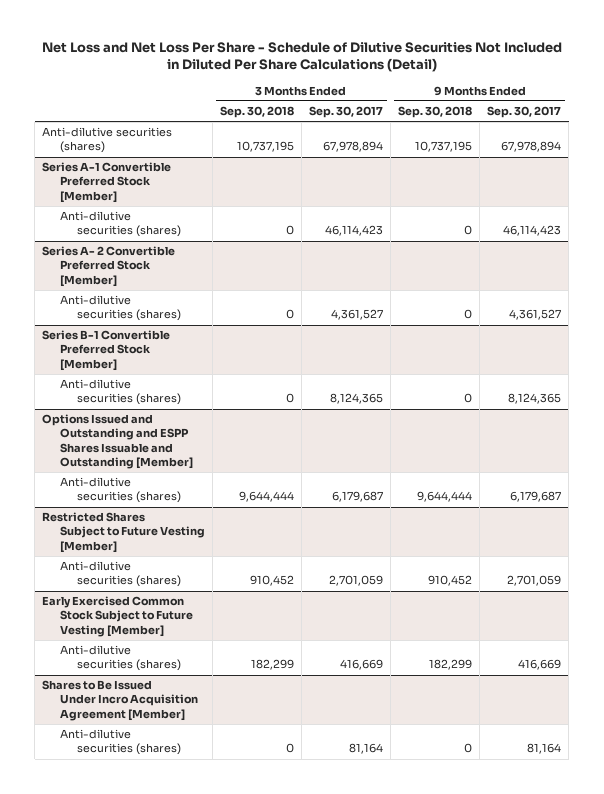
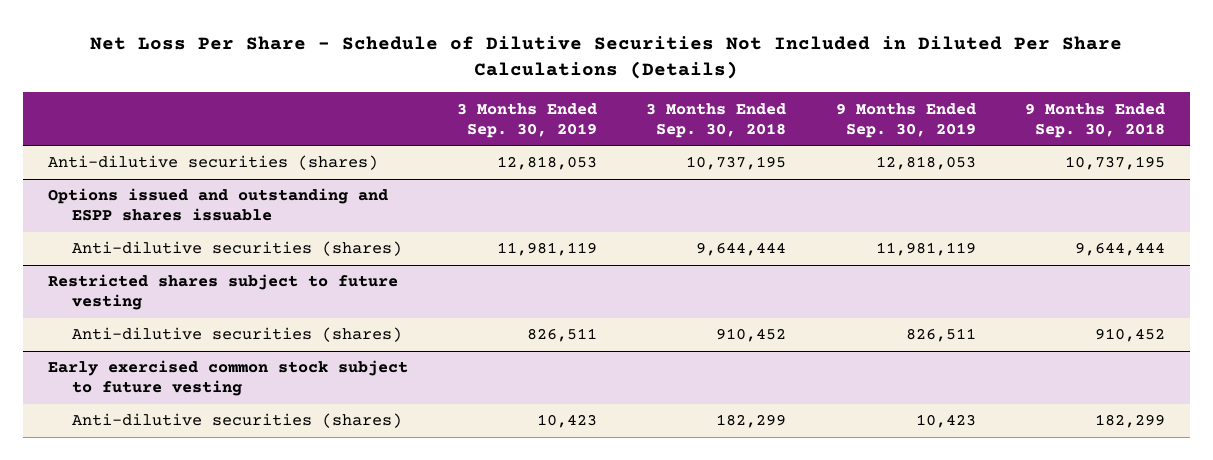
- Net Loss and Net Loss Per Share - Schedule of Dilutive Securities Not Included in Diluted Per Share Calculations (Detail)
+ Net Loss Per Share - Schedule of Dilutive Securities Not Included in Diluted Per Share Calculations (Details)
- | 3 Months Ended Sep. 30, 2018 | 3 Months Ended Sep. 30, 2017 | 9 Months Ended Sep. 30, 2018 | 9 Months Ended Sep. 30, 2017
+ | 3 Months Ended Sep. 30, 2019 | 3 Months Ended Sep. 30, 2018 | 9 Months Ended Sep. 30, 2019 | 9 Months Ended Sep. 30, 2018
- Series A-1 Convertible Preferred Stock [Member]
- Anti-dilutive securities (shares) | 0 | 46,114,423 | 0 | 46,114,423
- Series A- 2 Convertible Preferred Stock [Member]
- Anti-dilutive securities (shares) | 0 | 4,361,527 | 0 | 4,361,527
- Series B-1 Convertible Preferred Stock [Member]
- Anti-dilutive securities (shares) | 0 | 8,124,365 | 0 | 8,124,365
- Options Issued and Outstanding and ESPP Shares Issuable and Outstanding [Member]
+ Options issued and outstanding and ESPP shares issuable
- Restricted Shares Subject to Future Vesting [Member]
+ Restricted shares subject to future vesting
- Early Exercised Common Stock Subject to Future Vesting [Member]
+ Early exercised common stock subject to future vesting
- Shares to Be Issued Under Incro Acquisition Agreement [Member]
- Anti-dilutive securities (shares) | 0 | 81,164 | 0 | 81,164

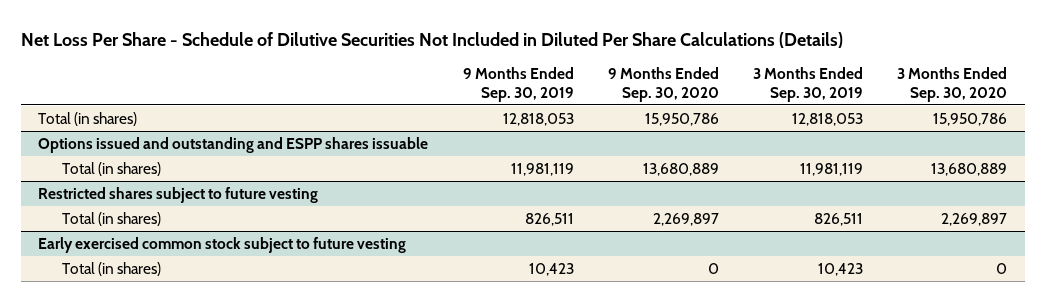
- | 3 Months Ended Sep. 30, 2019 | 3 Months Ended Sep. 30, 2018 | 9 Months Ended Sep. 30, 2019 | 9 Months Ended Sep. 30, 2018
+ | 9 Months Ended Sep. 30, 2019 | 9 Months Ended Sep. 30, 2020 | 3 Months Ended Sep. 30, 2019 | 3 Months Ended Sep. 30, 2020
- Anti-dilutive securities (shares) | 12,818,053 | 10,737,195 | 12,818,053 | 10,737,195
+ Total (in shares) | 12,818,053 | 15,950,786 | 12,818,053 | 15,950,786
@ Options issued and outstanding and ESPP shares issuable
- Anti-dilutive securities (shares) | 11,981,119 | 9,644,444 | 11,981,119 | 9,644,444
+ Total (in shares) | 11,981,119 | 13,680,889 | 11,981,119 | 13,680,889
@ Restricted shares subject to future vesting
- Anti-dilutive securities (shares) | 826,511 | 910,452 | 826,511 | 910,452
+ Total (in shares) | 826,511 | 2,269,897 | 826,511 | 2,269,897
@ Early exercised common stock subject to future vesting
- Anti-dilutive securities (shares) | 10,423 | 182,299 | 10,423 | 182,299
+ Total (in shares) | 10,423 | 0 | 10,423 | 0

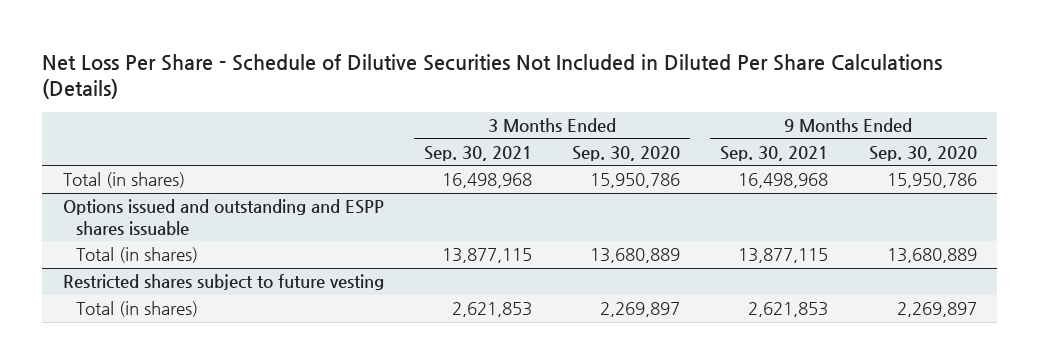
- | 9 Months Ended Sep. 30, 2019 | 9 Months Ended Sep. 30, 2020 | 3 Months Ended Sep. 30, 2019 | 3 Months Ended Sep. 30, 2020
+ | 3 Months Ended Sep. 30, 2021 | 3 Months Ended Sep. 30, 2020 | 9 Months Ended Sep. 30, 2021 | 9 Months Ended Sep. 30, 2020
- Early exercised common stock subject to future vesting
- Total (in shares) | 10,423 | 0 | 10,423 | 0

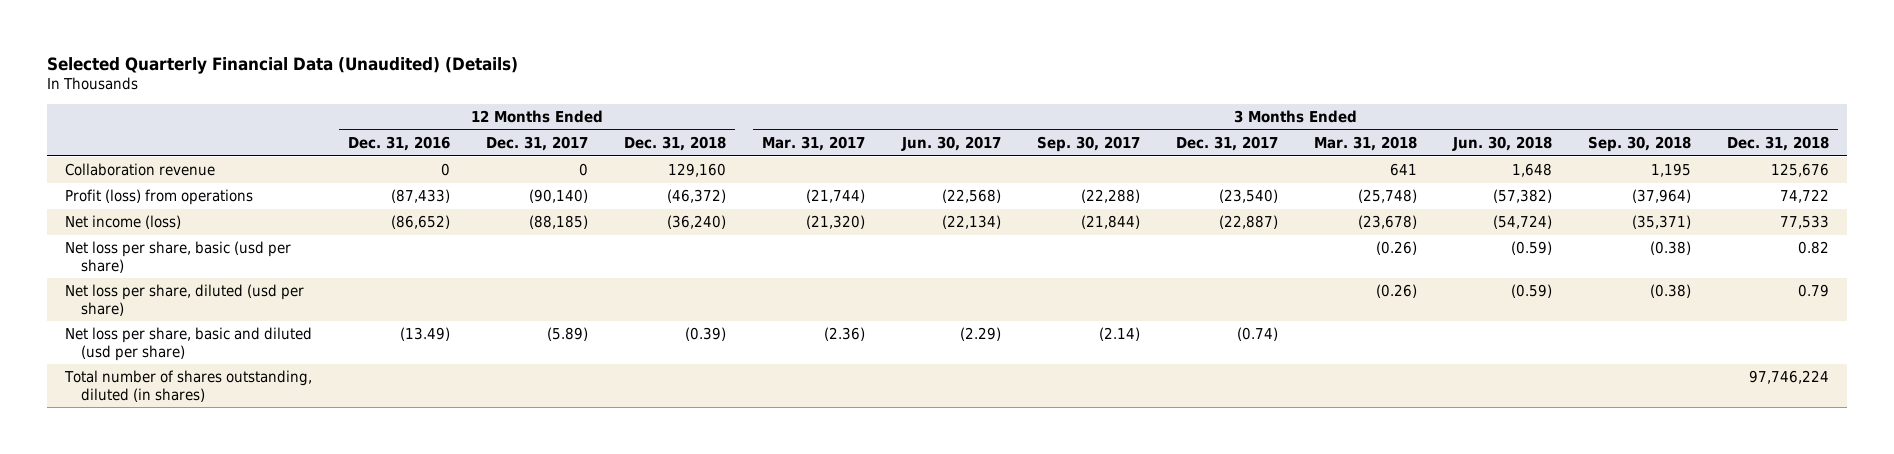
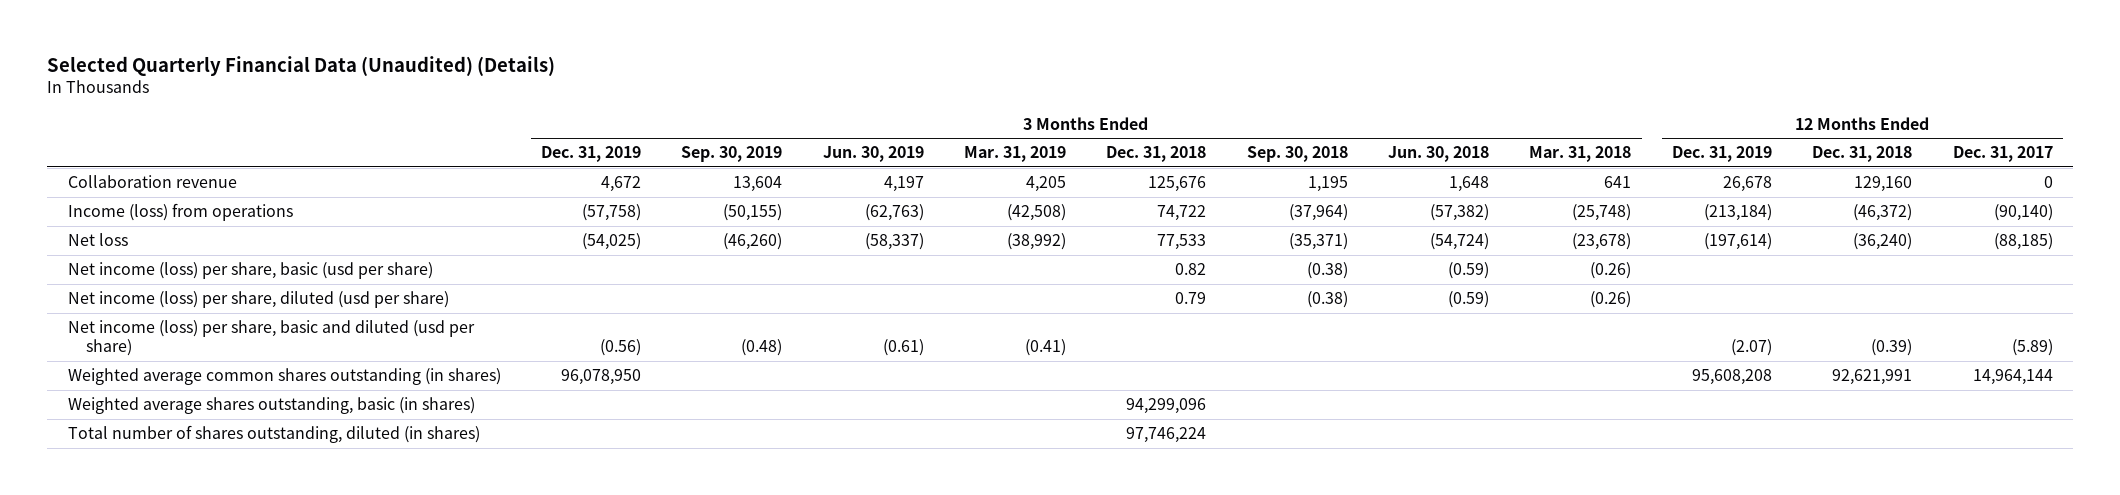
- | 12 Months Ended Dec. 31, 2016 | 12 Months Ended Dec. 31, 2017 | 12 Months Ended Dec. 31, 2018 | 3 Months Ended Mar. 31, 2017 | 3 Months Ended Jun. 30, 2017 | 3 Months Ended Sep. 30, 2017 | 3 Months Ended Dec. 31, 2017 | 3 Months Ended Mar. 31, 2018 | 3 Months Ended Jun. 30, 2018 | 3 Months Ended Sep. 30, 2018 | 3 Months Ended Dec. 31, 2018
+ | 3 Months Ended Dec. 31, 2019 | 3 Months Ended Sep. 30, 2019 | 3 Months Ended Jun. 30, 2019 | 3 Months Ended Mar. 31, 2019 | 3 Months Ended Dec. 31, 2018 | 3 Months Ended Sep. 30, 2018 | 3 Months Ended Jun. 30, 2018 | 3 Months Ended Mar. 31, 2018 | 12 Months Ended Dec. 31, 2019 | 12 Months Ended Dec. 31, 2018 | 12 Months Ended Dec. 31, 2017
- Profit (loss) from operations | (87,433) | (90,140) | (46,372) | (21,744) | (22,568) | (22,288) | (23,540) | (25,748) | (57,382) | (37,964) | 74,722
- Net income (loss) | (86,652) | (88,185) | (36,240) | (21,320) | (22,134) | (21,844) | (22,887) | (23,678) | (54,724) | (35,371) | 77,533
- Net loss per share, basic (usd per share) | | | | | | | | (0.26) | (0.59) | (0.38) | 0.82
- Net loss per share, diluted (usd per share) | | | | | | | | (0.26) | (0.59) | (0.38) | 0.79
- Net loss per share, basic and diluted (usd per share) | (13.49) | (5.89) | (0.39) | (2.36) | (2.29) | (2.14) | (0.74) | | | |
+ Income (loss) from operations | (57,758) | (50,155) | (62,763) | (42,508) | 74,722 | (37,964) | (57,382) | (25,748) | (213,184) | (46,372) | (90,140)
+ Net loss | (54,025) | (46,260) | (58,337) | (38,992) | 77,533 | (35,371) | (54,724) | (23,678) | (197,614) | (36,240) | (88,185)
+ Net income (loss) per share, basic (usd per share) | | | | | 0.82 | (0.38) | (0.59) | (0.26) | | |
+ Net income (loss) per share, diluted (usd per share) | | | | | 0.79 | (0.38) | (0.59) | (0.26) | | |
+ Net income (loss) per share, basic and diluted (usd per share) | (0.56) | (0.48) | (0.61) | (0.41) | | | | | (2.07) | (0.39) | (5.89)
+ Weighted average common shares outstanding (in shares) | 96,078,950 | | | | | | | | 95,608,208 | 92,621,991 | 14,964,144
+ Weighted average shares outstanding, basic (in shares) | | | | | 94,299,096 | | | | | |

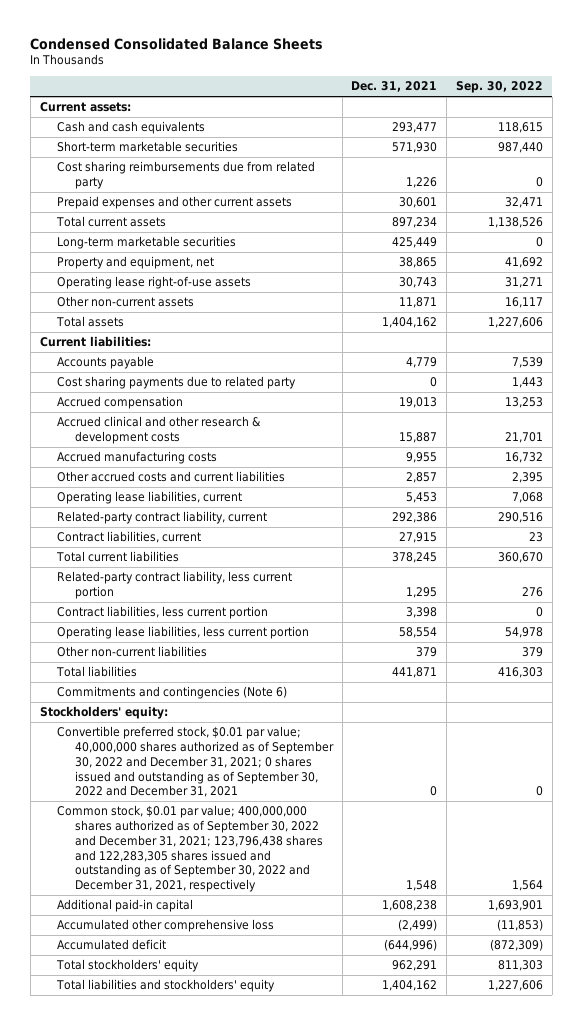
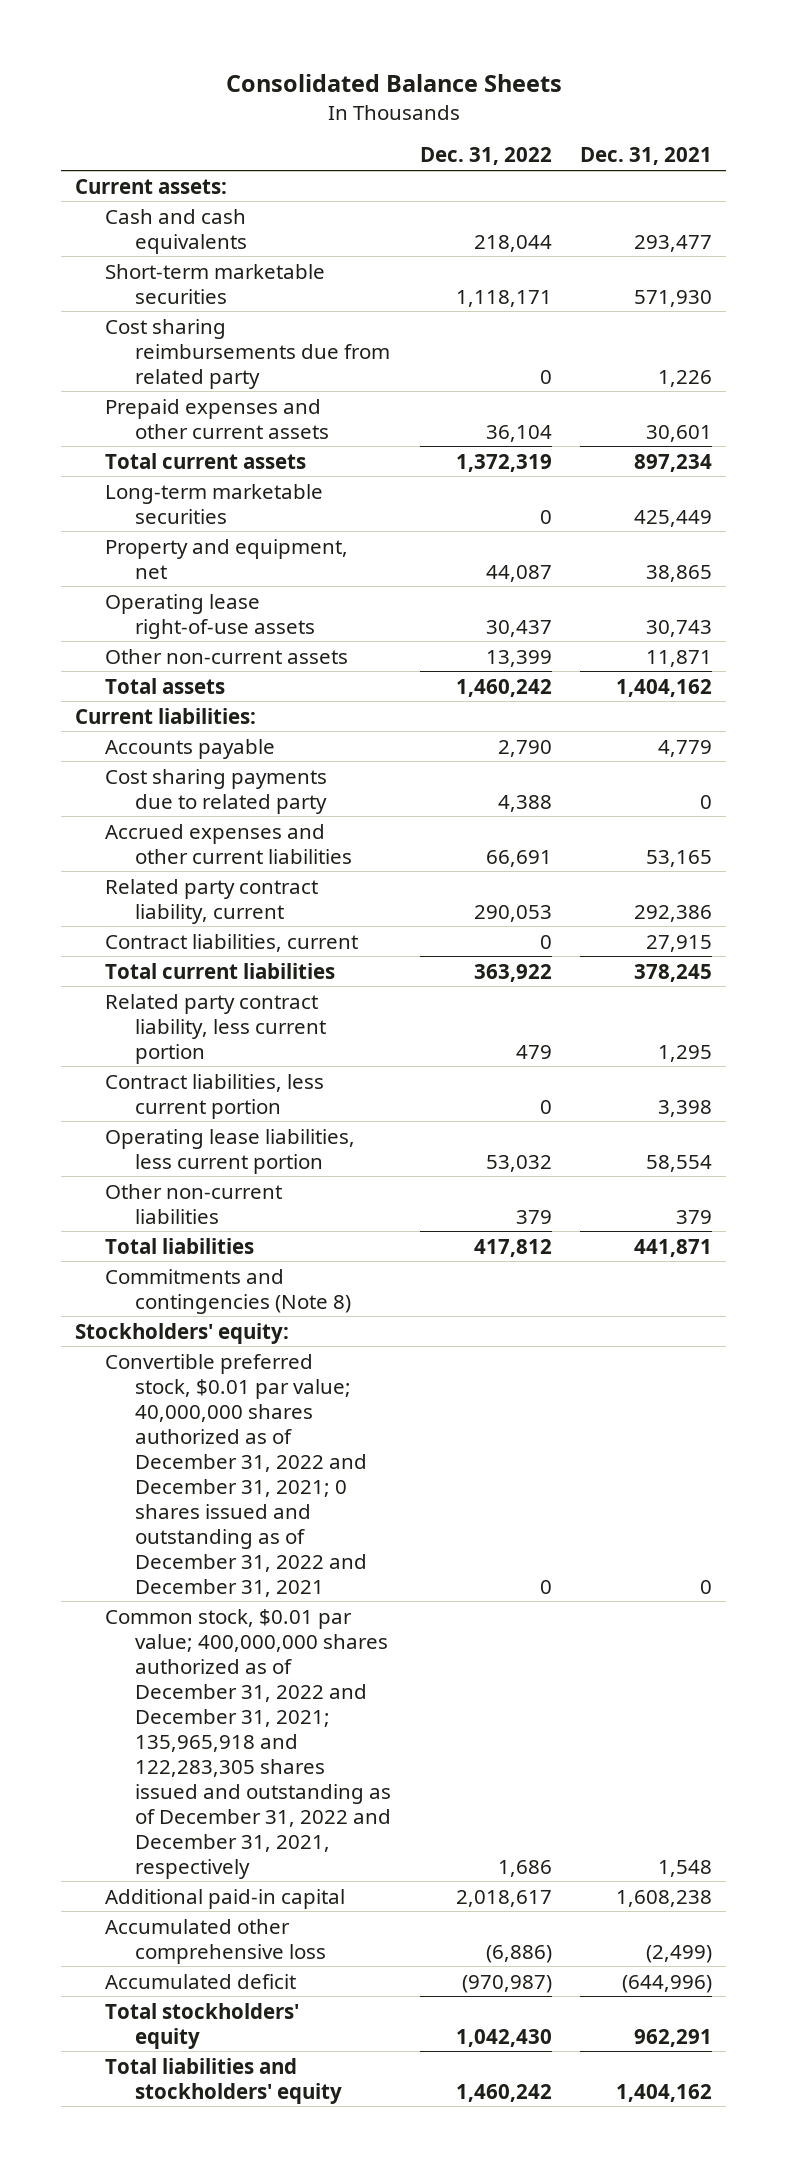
- Condensed Consolidated Balance Sheets
+ Consolidated Balance Sheets
- | Dec. 31, 2021 | Sep. 30, 2022
+ | Dec. 31, 2022 | Dec. 31, 2021
- Accrued compensation | 19,013 | 13,253
- Accrued clinical and other research & development costs | 15,887 | 21,701
- Accrued manufacturing costs | 9,955 | 16,732
- Other accrued costs and current liabilities | 2,857 | 2,395
- Operating lease liabilities, current | 5,453 | 7,068
- Related-party contract liability, current | 292,386 | 290,516
+ Accrued expenses and other current liabilities | 66,691 | 53,165
+ Related party contract liability, current | 290,053 | 292,386
- Related-party contract liability, less current portion | 1,295 | 276
+ Related party contract liability, less current portion | 479 | 1,295
- Commitments and contingencies (Note 6)
+ Commitments and contingencies (Note 8)
- Convertible preferred stock, $0.01 par value; 40,000,000 shares authorized as of September 30, 2022 and December 31, 2021; 0 shares issued and outstanding as of September 30, 2022 and December 31, 2021 | 0 | 0
- Common stock, $0.01 par value; 400,000,000 shares authorized as of September 30, 2022 and December 31, 2021; 123,796,438 shares and 122,283,305 shares issued and outstanding as of September 30, 2022 and December 31, 2021, respectively | 1,548 | 1,564
+ Convertible preferred stock, $0.01 par value; 40,000,000 shares authorized as of December 31, 2022 and December 31, 2021; 0 shares issued and outstanding as of December 31, 2022 and December 31, 2021 | 0 | 0
+ Common stock, $0.01 par value; 400,000,000 shares authorized as of December 31, 2022 and December 31, 2021; 135,965,918 and 122,283,305 shares issued and outstanding as of December 31, 2022 and December 31, 2021, respectively | 1,686 | 1,548

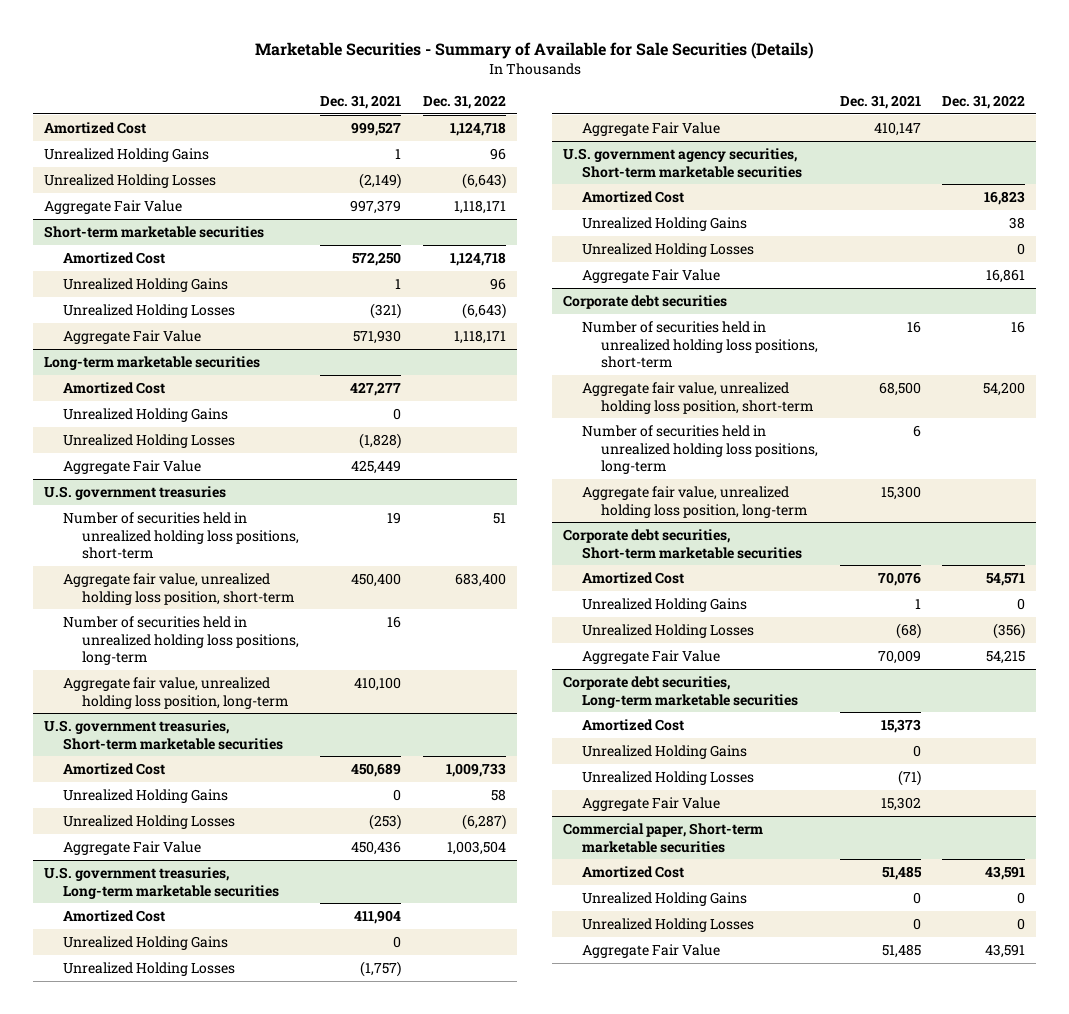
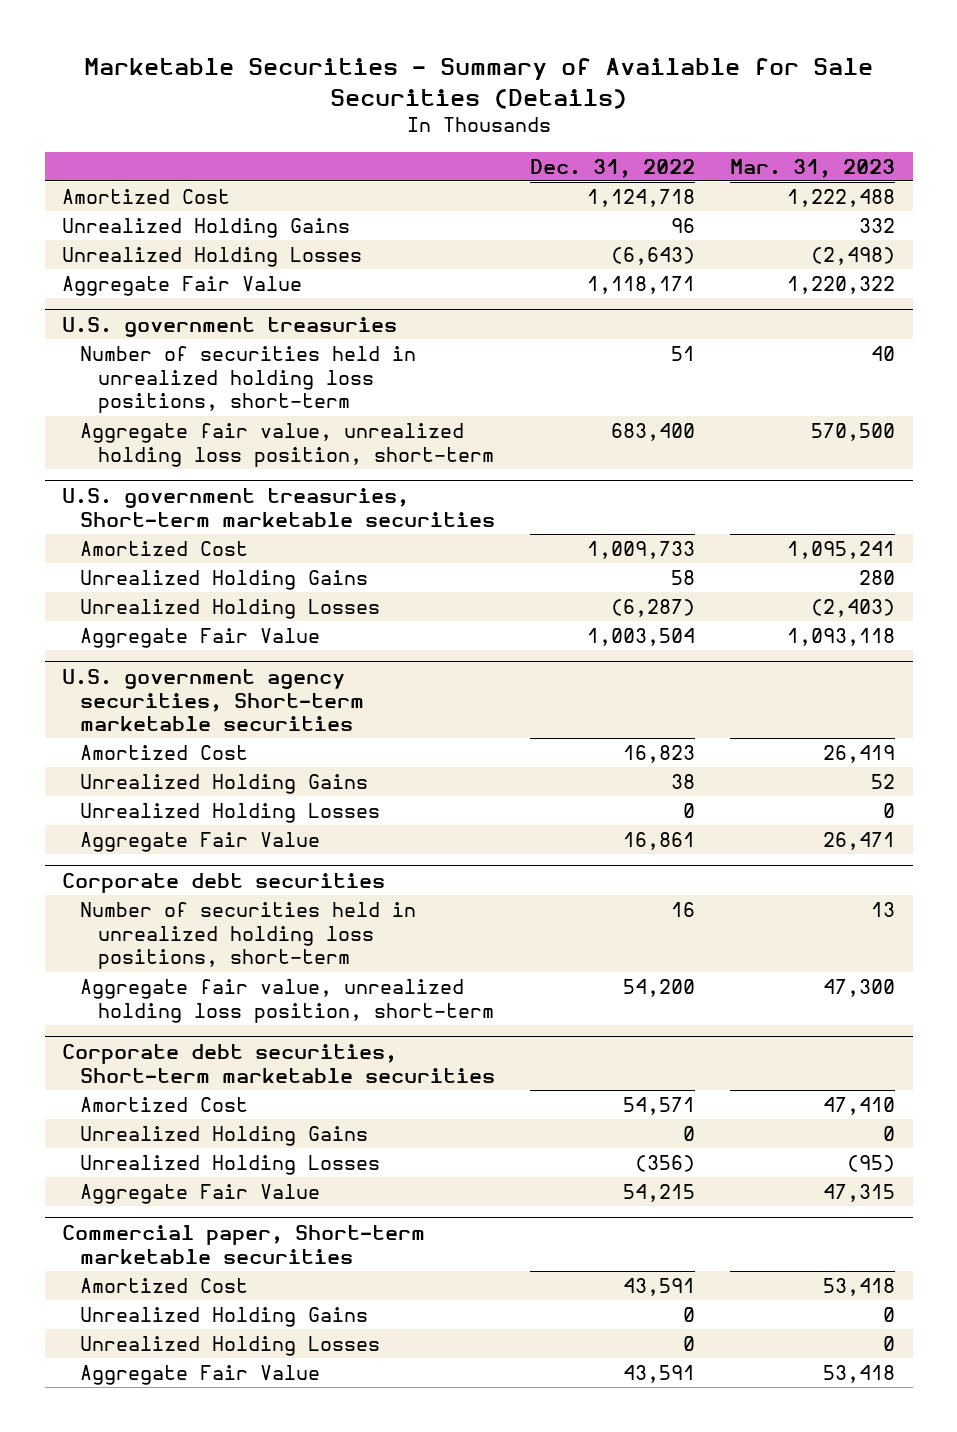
- | Dec. 31, 2021 | Dec. 31, 2022
+ | Dec. 31, 2022 | Mar. 31, 2023
- Short-term marketable securities
- Amortized Cost | 572,250 | 1,124,718
- Unrealized Holding Gains | 1 | 96
- Unrealized Holding Losses | (321) | (6,643)
- Aggregate Fair Value | 571,930 | 1,118,171
- Long-term marketable securities
- Amortized Cost | 427,277 |
- Unrealized Holding Gains | 0 |
- Unrealized Holding Losses | (1,828) |
- Aggregate Fair Value | 425,449 |
@ U.S. government treasuries
- Number of securities held in unrealized holding loss positions, long-term | 16 |
- Aggregate fair value, unrealized holding loss position, long-term | 410,100 |
- U.S. government treasuries, Long-term marketable securities
- Amortized Cost | 411,904 |
- Unrealized Holding Gains | 0 |
- Unrealized Holding Losses | (1,757) |
- Aggregate Fair Value | 410,147 |
@ Corporate debt securities
- Number of securities held in unrealized holding loss positions, long-term | 6 |
- Aggregate fair value, unrealized holding loss position, long-term | 15,300 |
- Corporate debt securities, Long-term marketable securities
- Amortized Cost | 15,373 |
- Unrealized Holding Gains | 0 |
- Unrealized Holding Losses | (71) |
- Aggregate Fair Value | 15,302 |

